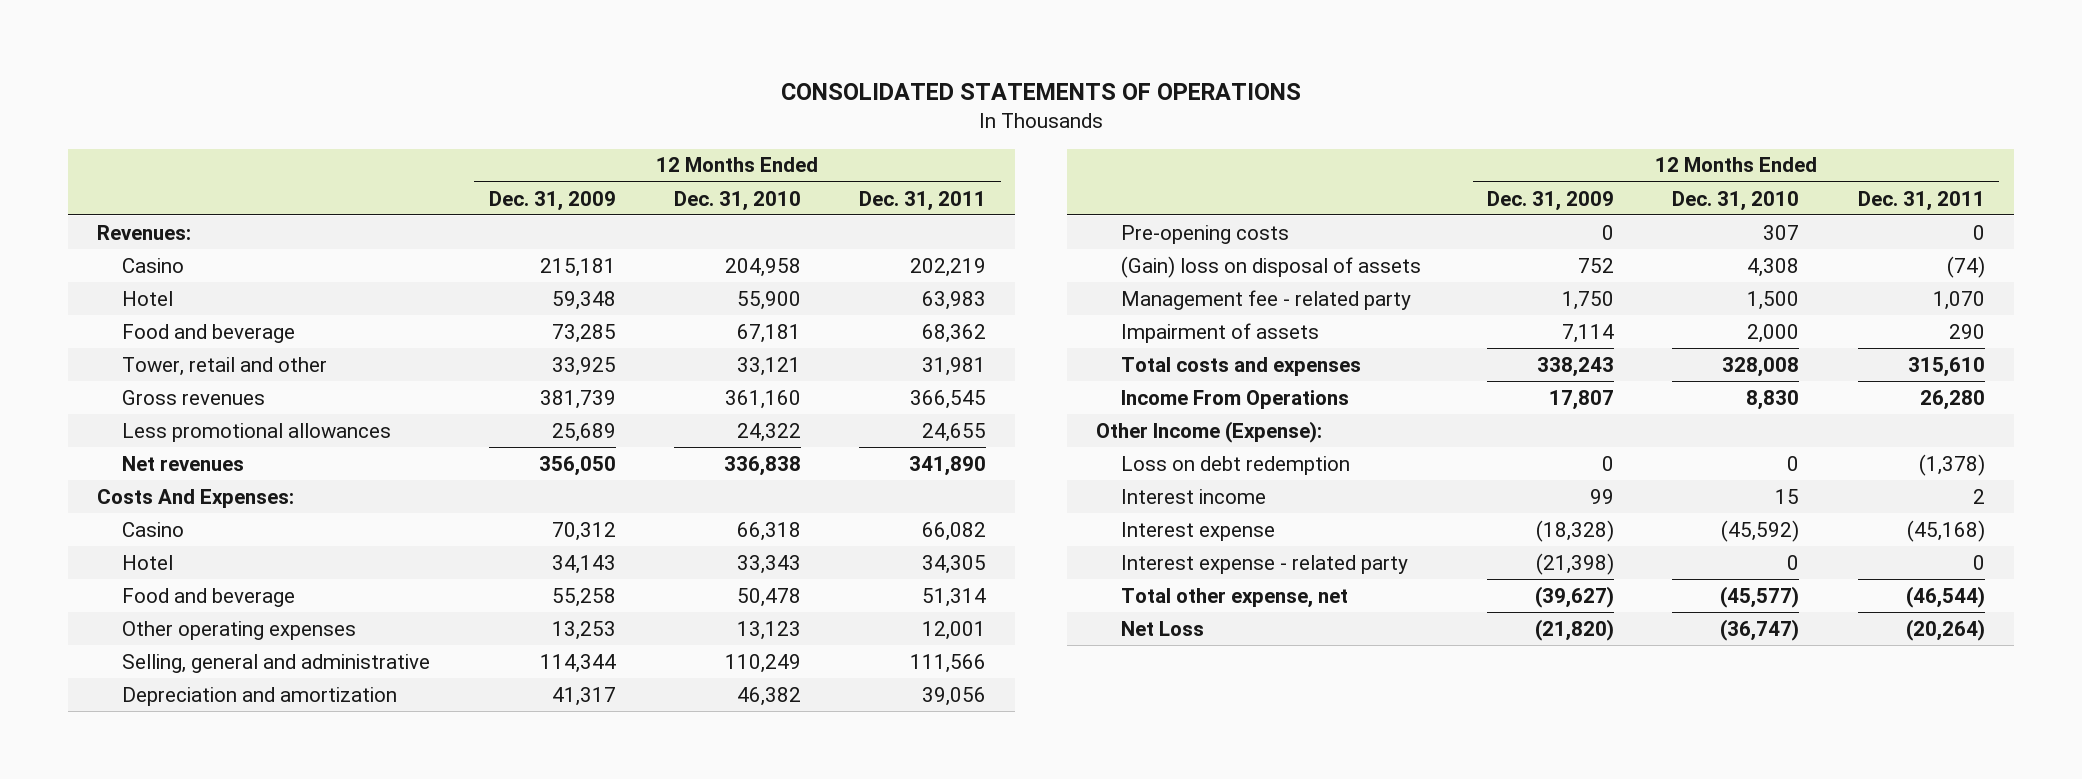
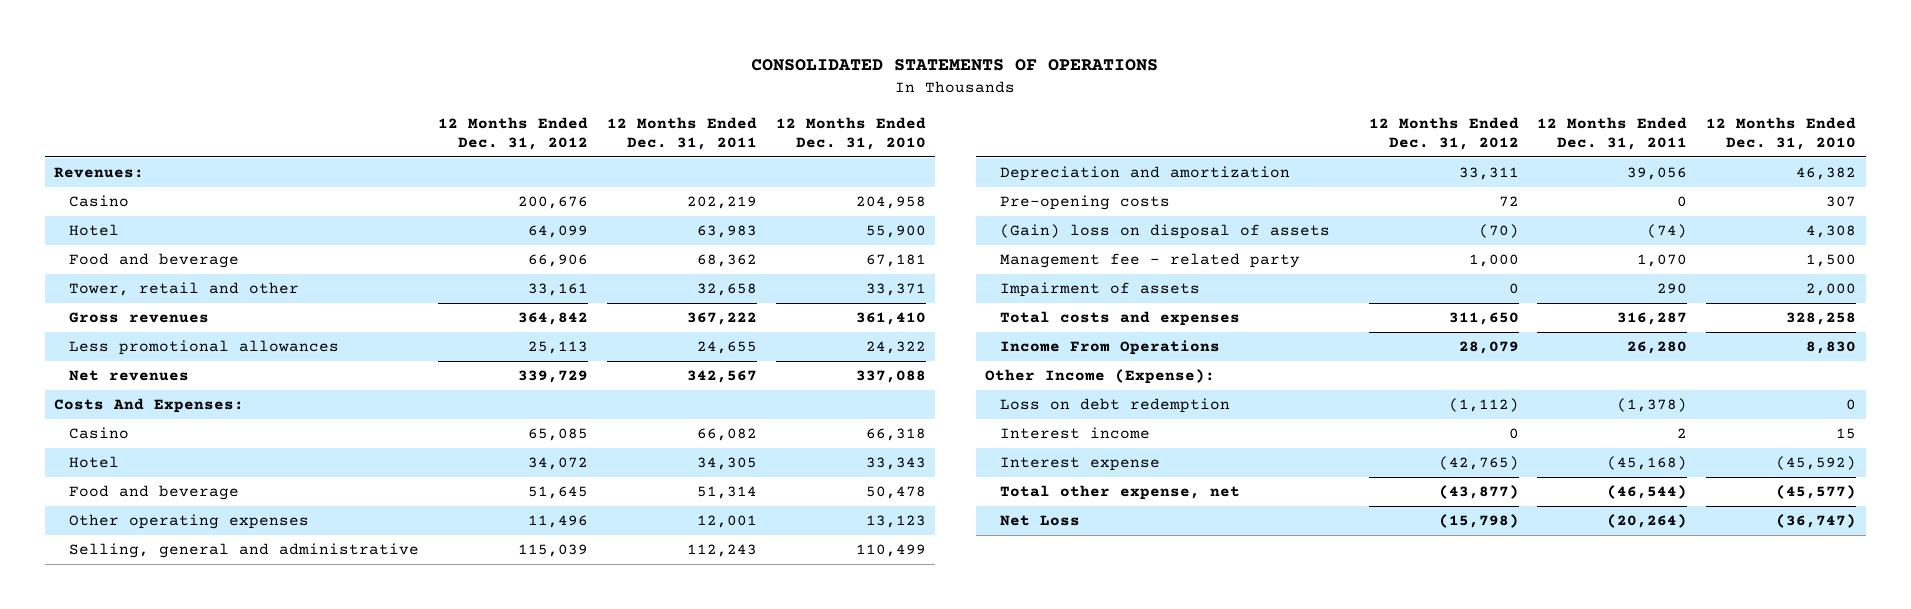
- | 12 Months Ended Dec. 31, 2009 | 12 Months Ended Dec. 31, 2010 | 12 Months Ended Dec. 31, 2011
+ | 12 Months Ended Dec. 31, 2012 | 12 Months Ended Dec. 31, 2011 | 12 Months Ended Dec. 31, 2010
- Tower, retail and other | 33,925 | 33,121 | 31,981
- Gross revenues | 381,739 | 361,160 | 366,545
+ Tower, retail and other | 33,161 | 32,658 | 33,371
+ Gross revenues | 364,842 | 367,222 | 361,410
- Net revenues | 356,050 | 336,838 | 341,890
+ Net revenues | 339,729 | 342,567 | 337,088
- Selling, general and administrative | 114,344 | 110,249 | 111,566
+ Selling, general and administrative | 115,039 | 112,243 | 110,499
- Total costs and expenses | 338,243 | 328,008 | 315,610
+ Total costs and expenses | 311,650 | 316,287 | 328,258
- Interest expense - related party | (21,398) | 0 | 0

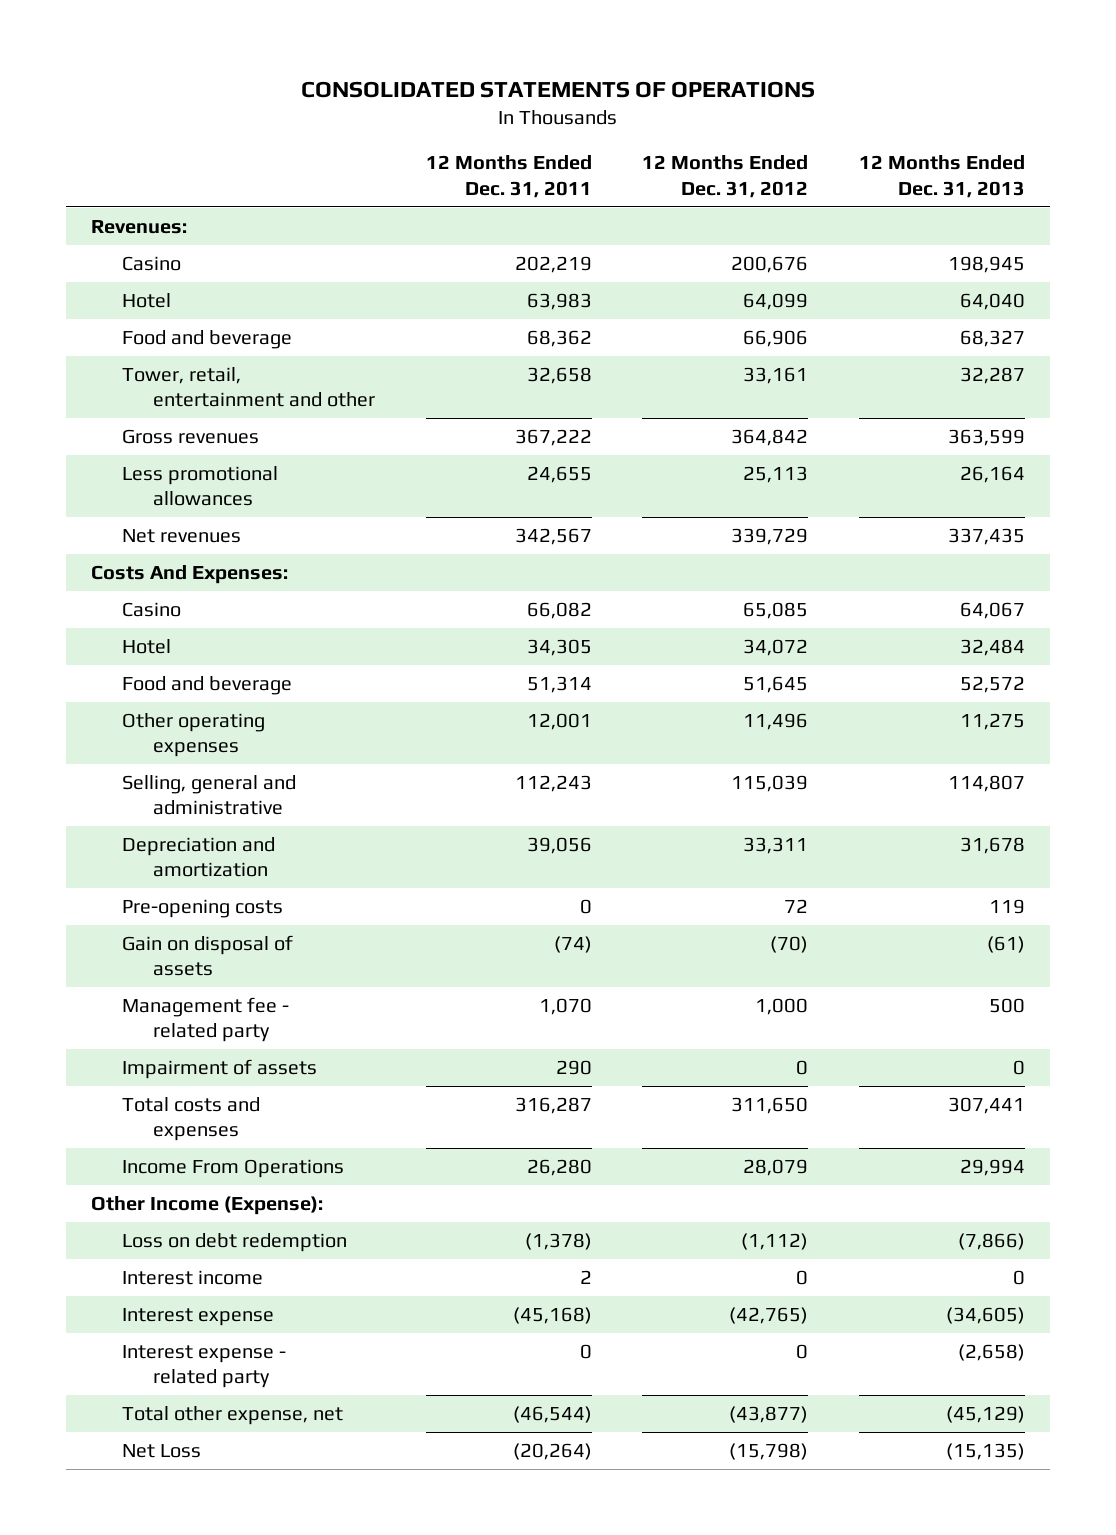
- | 12 Months Ended Dec. 31, 2012 | 12 Months Ended Dec. 31, 2011 | 12 Months Ended Dec. 31, 2010
+ | 12 Months Ended Dec. 31, 2011 | 12 Months Ended Dec. 31, 2012 | 12 Months Ended Dec. 31, 2013
- Tower, retail and other | 33,161 | 32,658 | 33,371
+ Tower, retail, entertainment and other | 32,658 | 33,161 | 32,287
- (Gain) loss on disposal of assets | (70) | (74) | 4,308
+ Gain on disposal of assets | (74) | (70) | (61)
+ Interest expense - related party | 0 | 0 | (2,658)

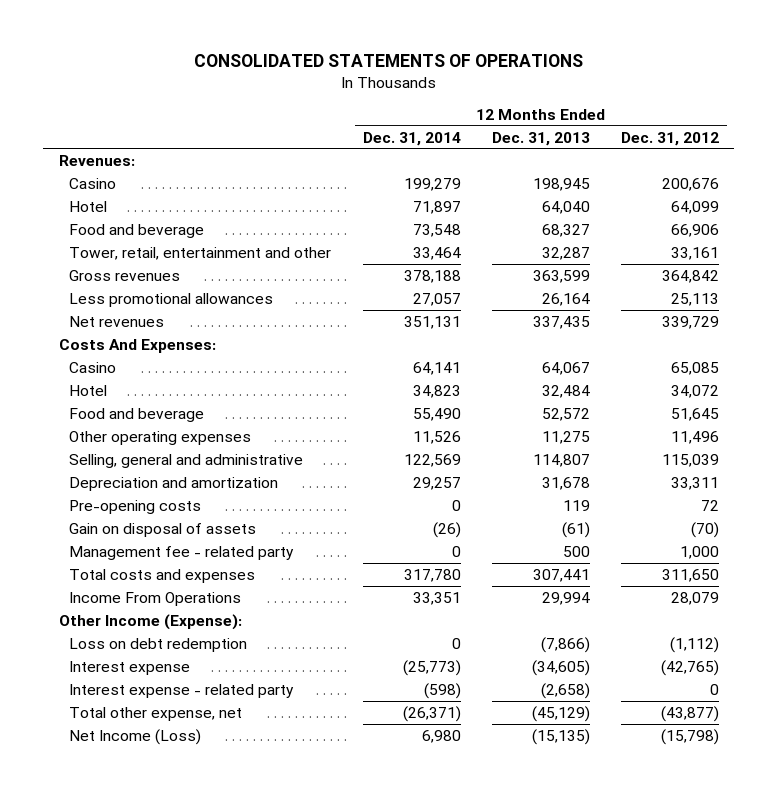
- | 12 Months Ended Dec. 31, 2011 | 12 Months Ended Dec. 31, 2012 | 12 Months Ended Dec. 31, 2013
+ | 12 Months Ended Dec. 31, 2014 | 12 Months Ended Dec. 31, 2013 | 12 Months Ended Dec. 31, 2012
- Impairment of assets | 290 | 0 | 0
- Interest income | 2 | 0 | 0
- Net Loss | (20,264) | (15,798) | (15,135)
+ Net Income (Loss) | 6,980 | (15,135) | (15,798)

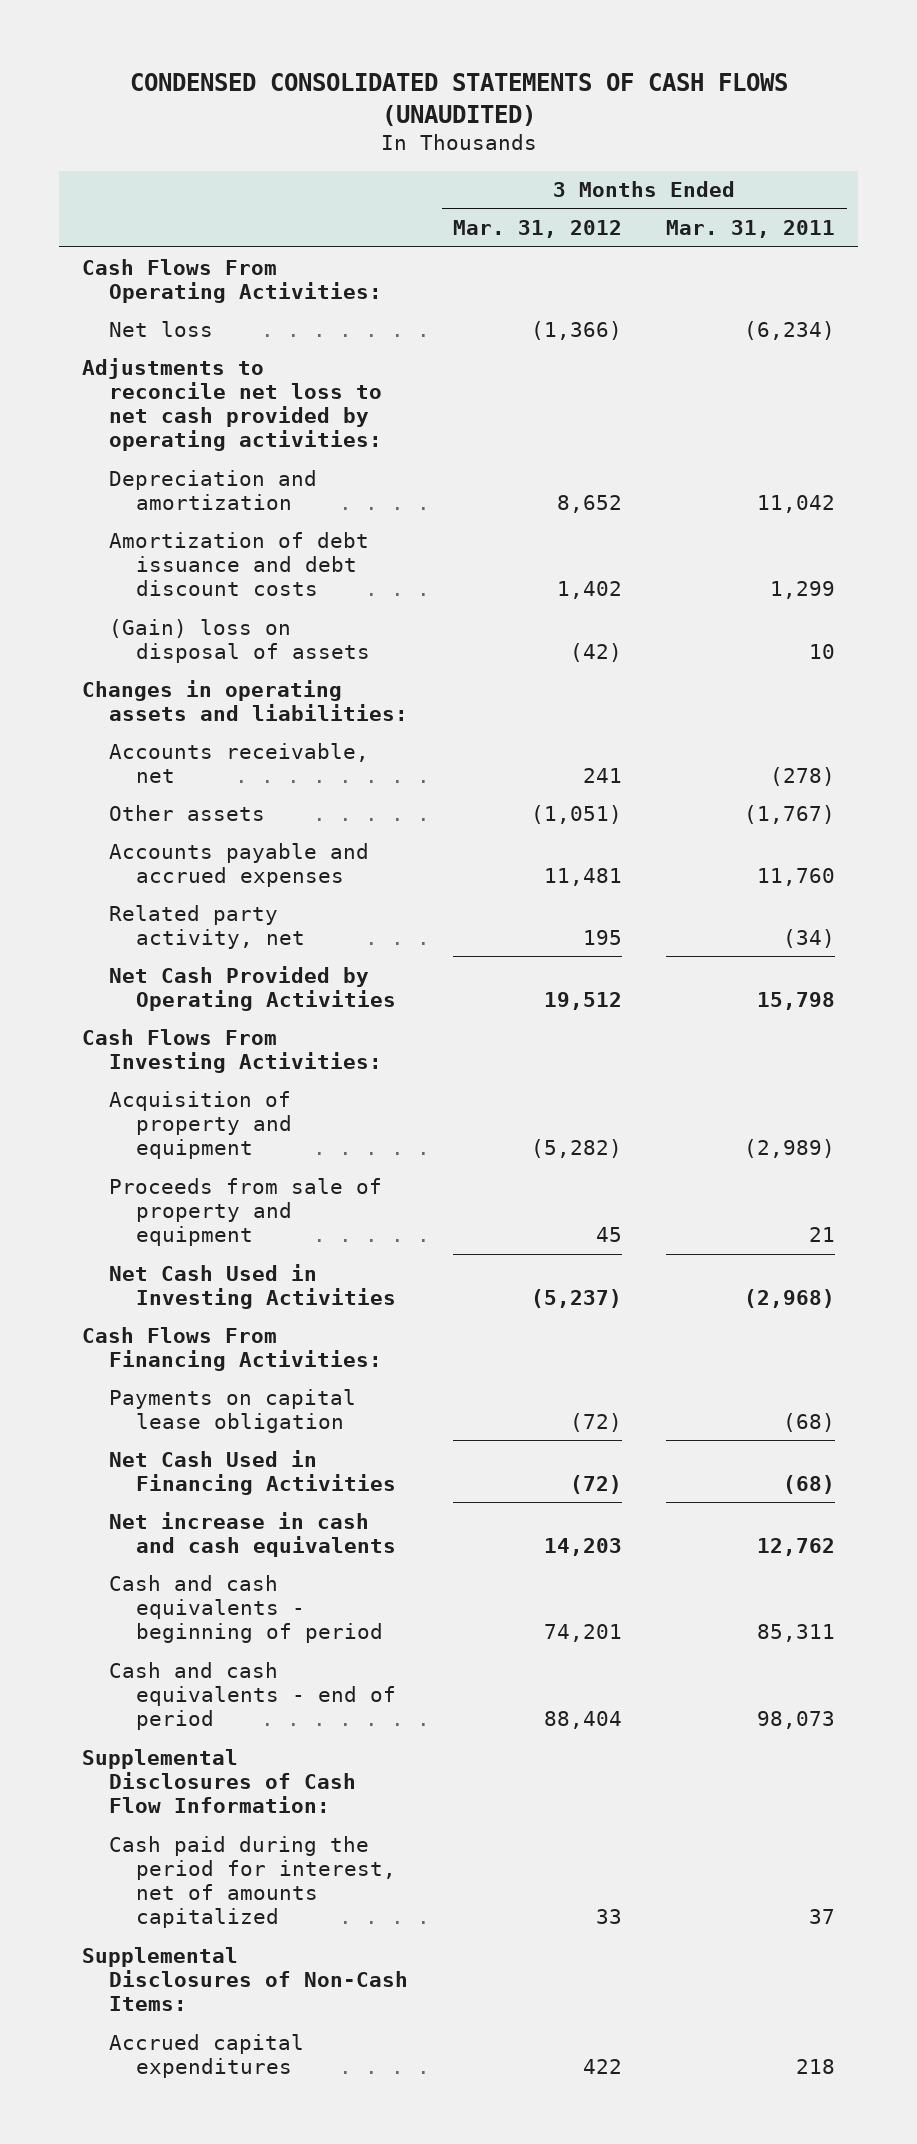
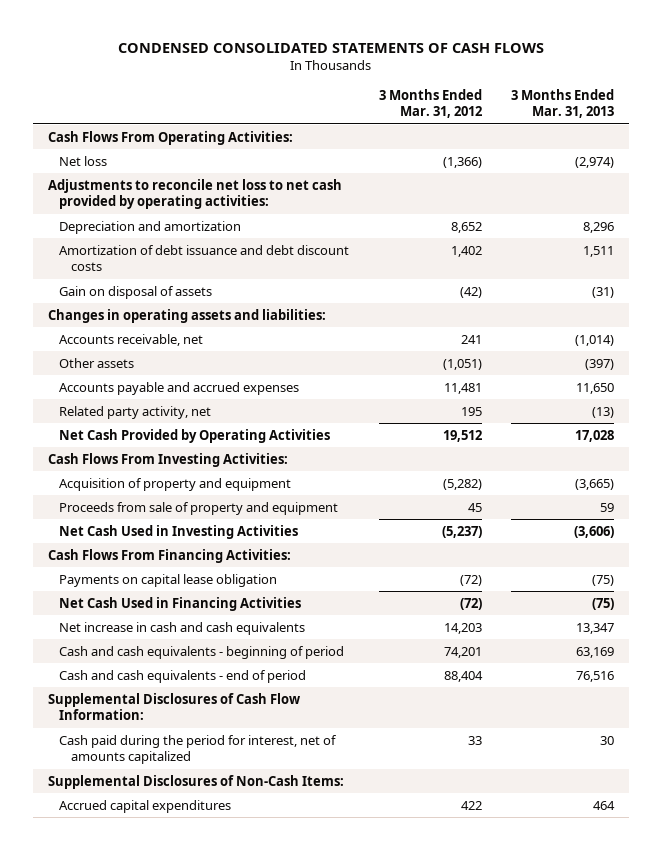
- CONDENSED CONSOLIDATED STATEMENTS OF CASH FLOWS (UNAUDITED)
+ CONDENSED CONSOLIDATED STATEMENTS OF CASH FLOWS
- | 3 Months Ended Mar. 31, 2012 | 3 Months Ended Mar. 31, 2011
+ | 3 Months Ended Mar. 31, 2012 | 3 Months Ended Mar. 31, 2013
- (Gain) loss on disposal of assets | (42) | 10
+ Gain on disposal of assets | (42) | (31)

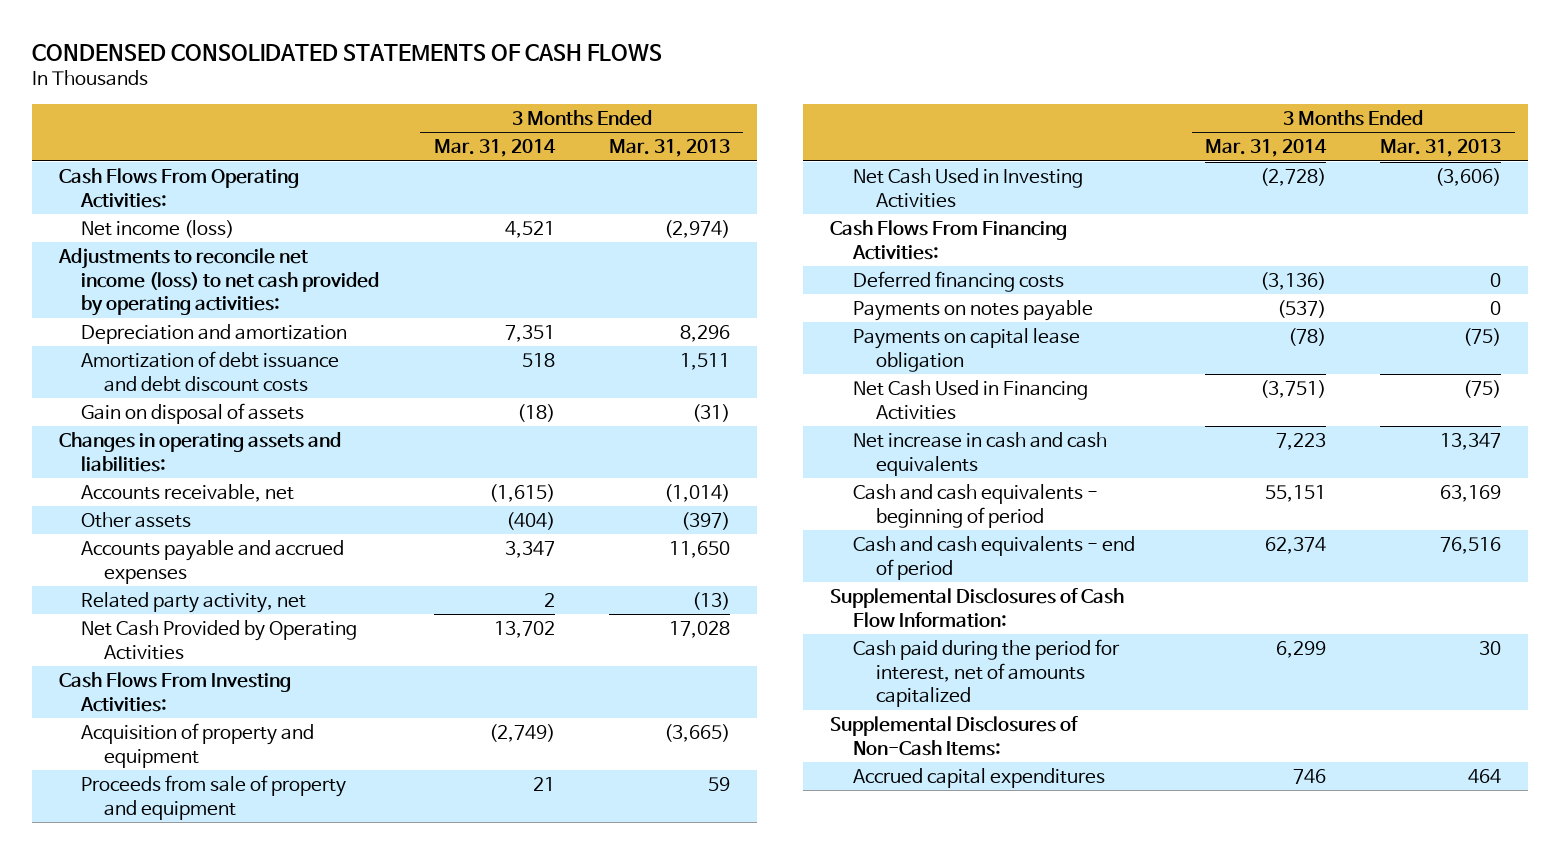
- | 3 Months Ended Mar. 31, 2012 | 3 Months Ended Mar. 31, 2013
+ | 3 Months Ended Mar. 31, 2014 | 3 Months Ended Mar. 31, 2013
- Net loss | (1,366) | (2,974)
- Adjustments to reconcile net loss to net cash provided by operating activities:
+ Net income (loss) | 4,521 | (2,974)
+ Adjustments to reconcile net income (loss) to net cash provided by operating activities:
+ Deferred financing costs | (3,136) | 0
+ Payments on notes payable | (537) | 0

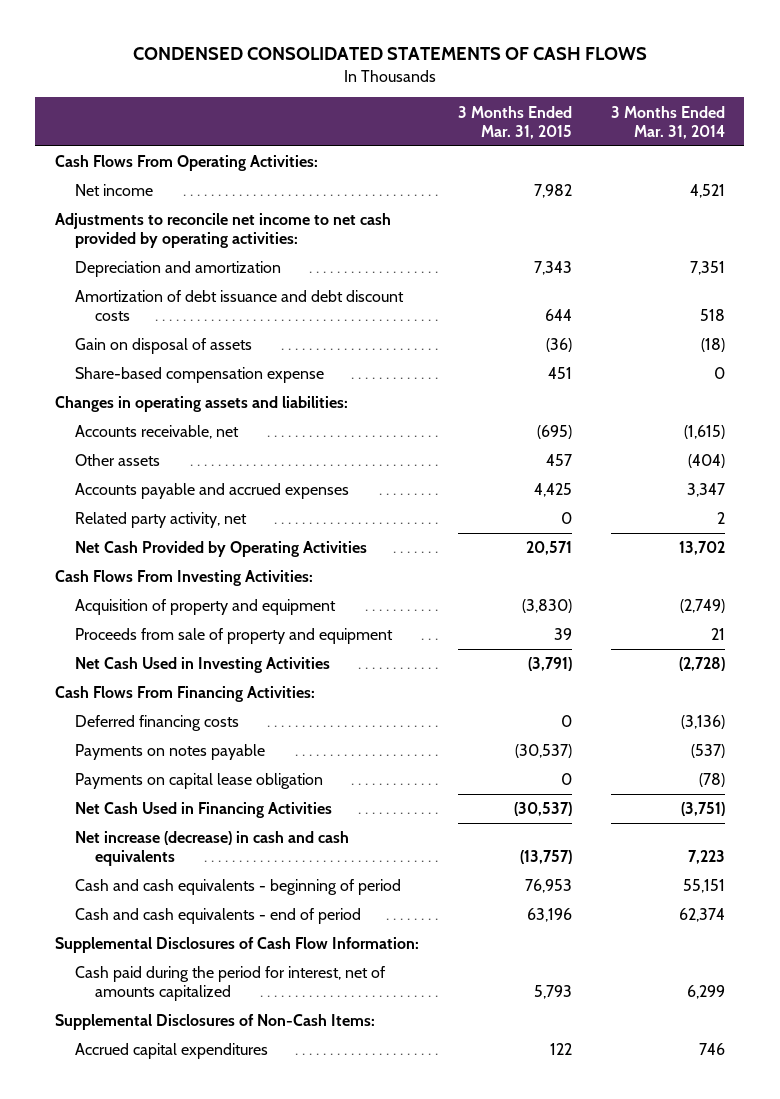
- | 3 Months Ended Mar. 31, 2014 | 3 Months Ended Mar. 31, 2013
+ | 3 Months Ended Mar. 31, 2015 | 3 Months Ended Mar. 31, 2014
- Net income (loss) | 4,521 | (2,974)
- Adjustments to reconcile net income (loss) to net cash provided by operating activities:
+ Net income | 7,982 | 4,521
+ Adjustments to reconcile net income to net cash provided by operating activities:
+ Share-based compensation expense | 451 | 0
- Net increase in cash and cash equivalents | 7,223 | 13,347
+ Net increase (decrease) in cash and cash equivalents | (13,757) | 7,223

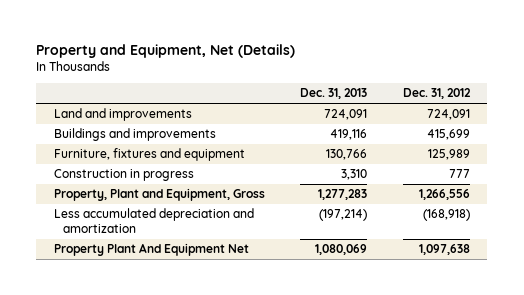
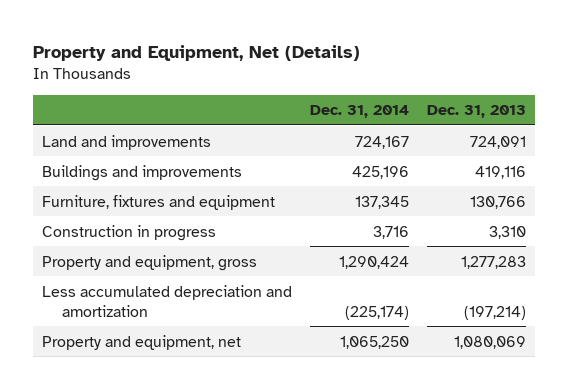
- | Dec. 31, 2013 | Dec. 31, 2012
+ | Dec. 31, 2014 | Dec. 31, 2013
- Property, Plant and Equipment, Gross | 1,277,283 | 1,266,556
+ Property and equipment, gross | 1,290,424 | 1,277,283
- Property Plant And Equipment Net | 1,080,069 | 1,097,638
+ Property and equipment, net | 1,065,250 | 1,080,069

